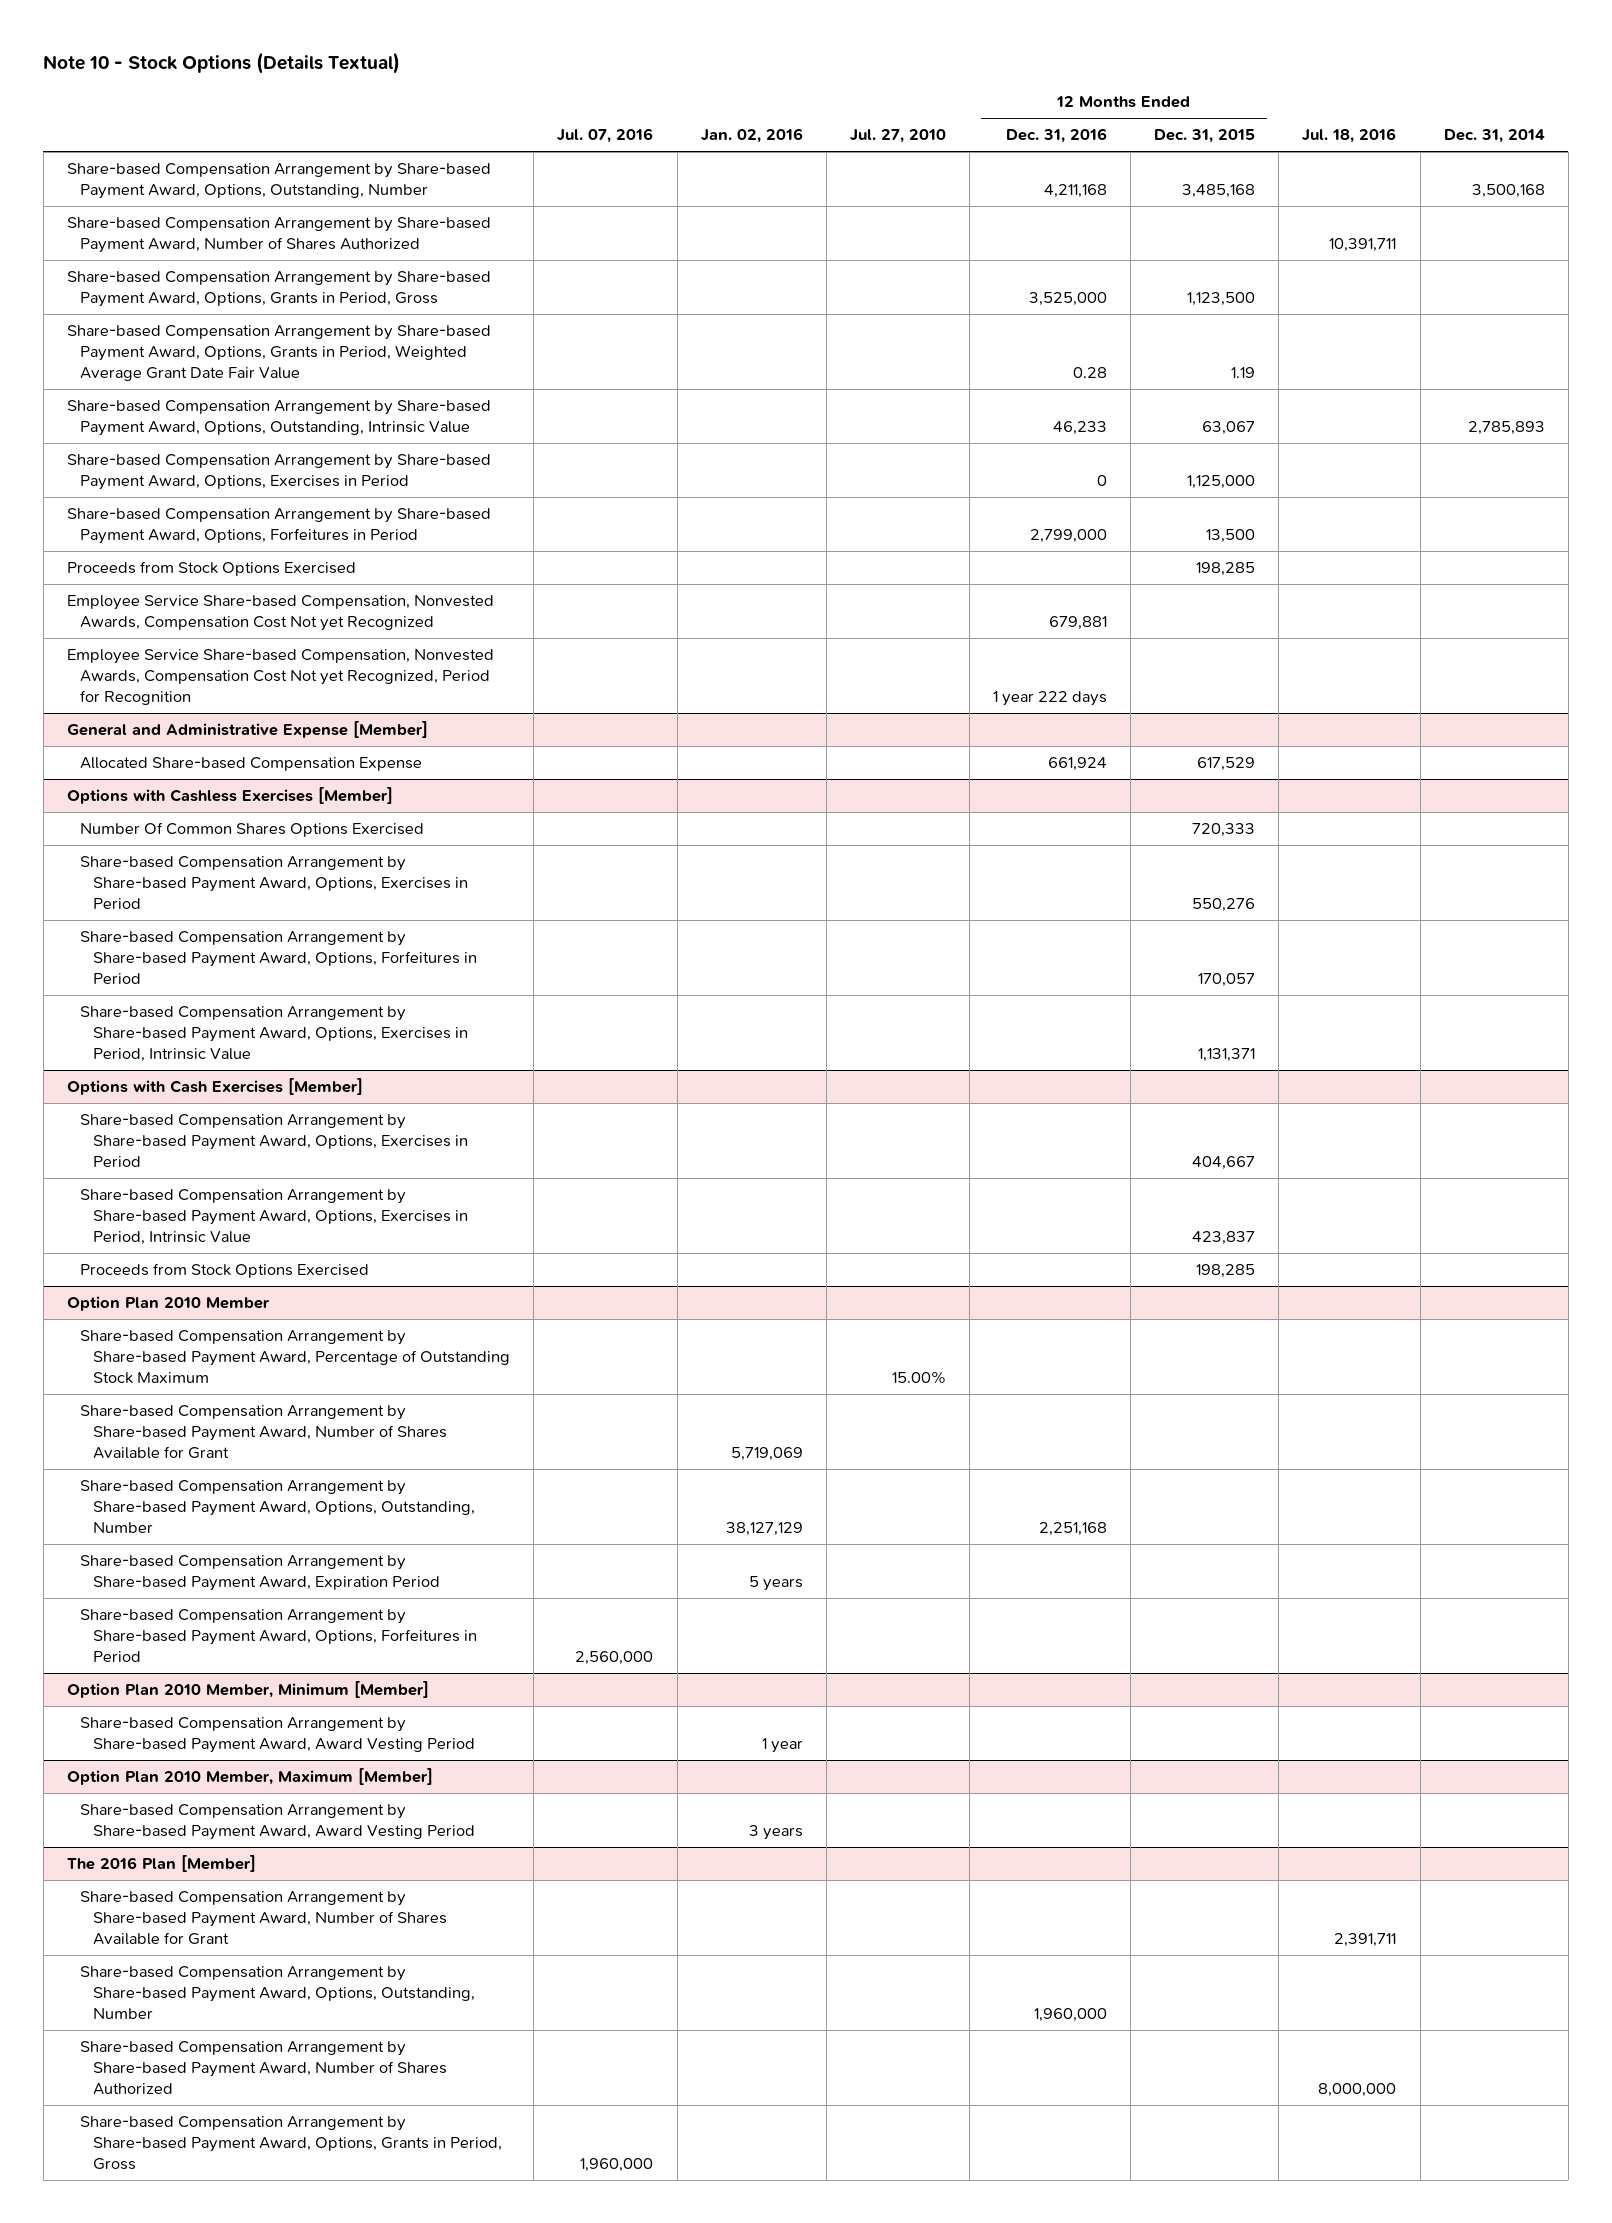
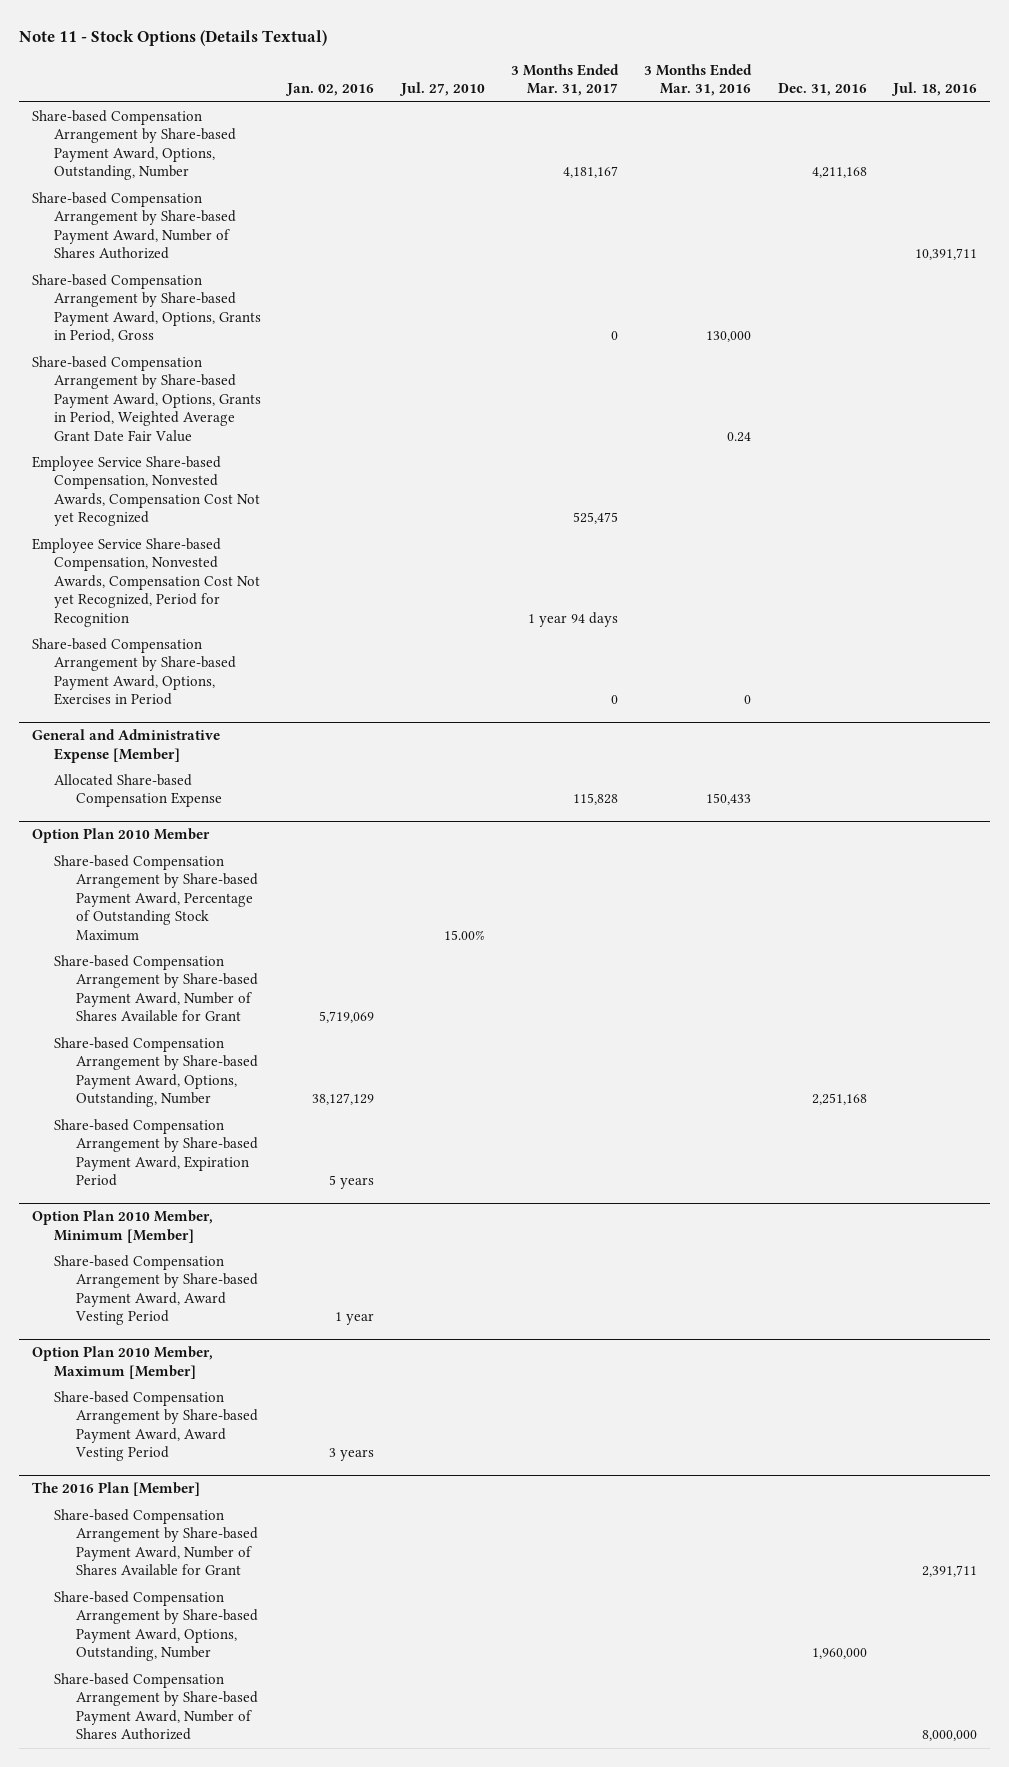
- Note 10 - Stock Options (Details Textual)
+ Note 11 - Stock Options (Details Textual)
- | Jul. 07, 2016 | Jan. 02, 2016 | Jul. 27, 2010 | 12 Months Ended Dec. 31, 2016 | 12 Months Ended Dec. 31, 2015 | Jul. 18, 2016 | Dec. 31, 2014
+ | Jan. 02, 2016 | Jul. 27, 2010 | 3 Months Ended Mar. 31, 2017 | 3 Months Ended Mar. 31, 2016 | Dec. 31, 2016 | Jul. 18, 2016
- Share-based Compensation Arrangement by Share-based Payment Award, Options, Outstanding, Intrinsic Value | | | | 46,233 | 63,067 | | 2,785,893
- Share-based Compensation Arrangement by Share-based Payment Award, Options, Forfeitures in Period | | | | 2,799,000 | 13,500 | |
- Proceeds from Stock Options Exercised | | | | | 198,285 | |
moved down: Share-based Compensation Arrangement by Share-based Payment Award, Options, Exercises in Period | | | 0 | 0 | |
- Options with Cashless Exercises [Member]
- Number Of Common Shares Options Exercised | | | | | 720,333 | |
- Share-based Compensation Arrangement by Share-based Payment Award, Options, Exercises in Period | | | | | 550,276 | |
- Share-based Compensation Arrangement by Share-based Payment Award, Options, Forfeitures in Period | | | | | 170,057 | |
- Share-based Compensation Arrangement by Share-based Payment Award, Options, Exercises in Period, Intrinsic Value | | | | | 1,131,371 | |
- Options with Cash Exercises [Member]
- Share-based Compensation Arrangement by Share-based Payment Award, Options, Exercises in Period | | | | | 404,667 | |
- Share-based Compensation Arrangement by Share-based Payment Award, Options, Exercises in Period, Intrinsic Value | | | | | 423,837 | |
- Proceeds from Stock Options Exercised | | | | | 198,285 | |
@ Option Plan 2010 Member
- Share-based Compensation Arrangement by Share-based Payment Award, Options, Forfeitures in Period | 2,560,000 | | | | | |
@ The 2016 Plan [Member]
- Share-based Compensation Arrangement by Share-based Payment Award, Options, Grants in Period, Gross | 1,960,000 | | | | | |

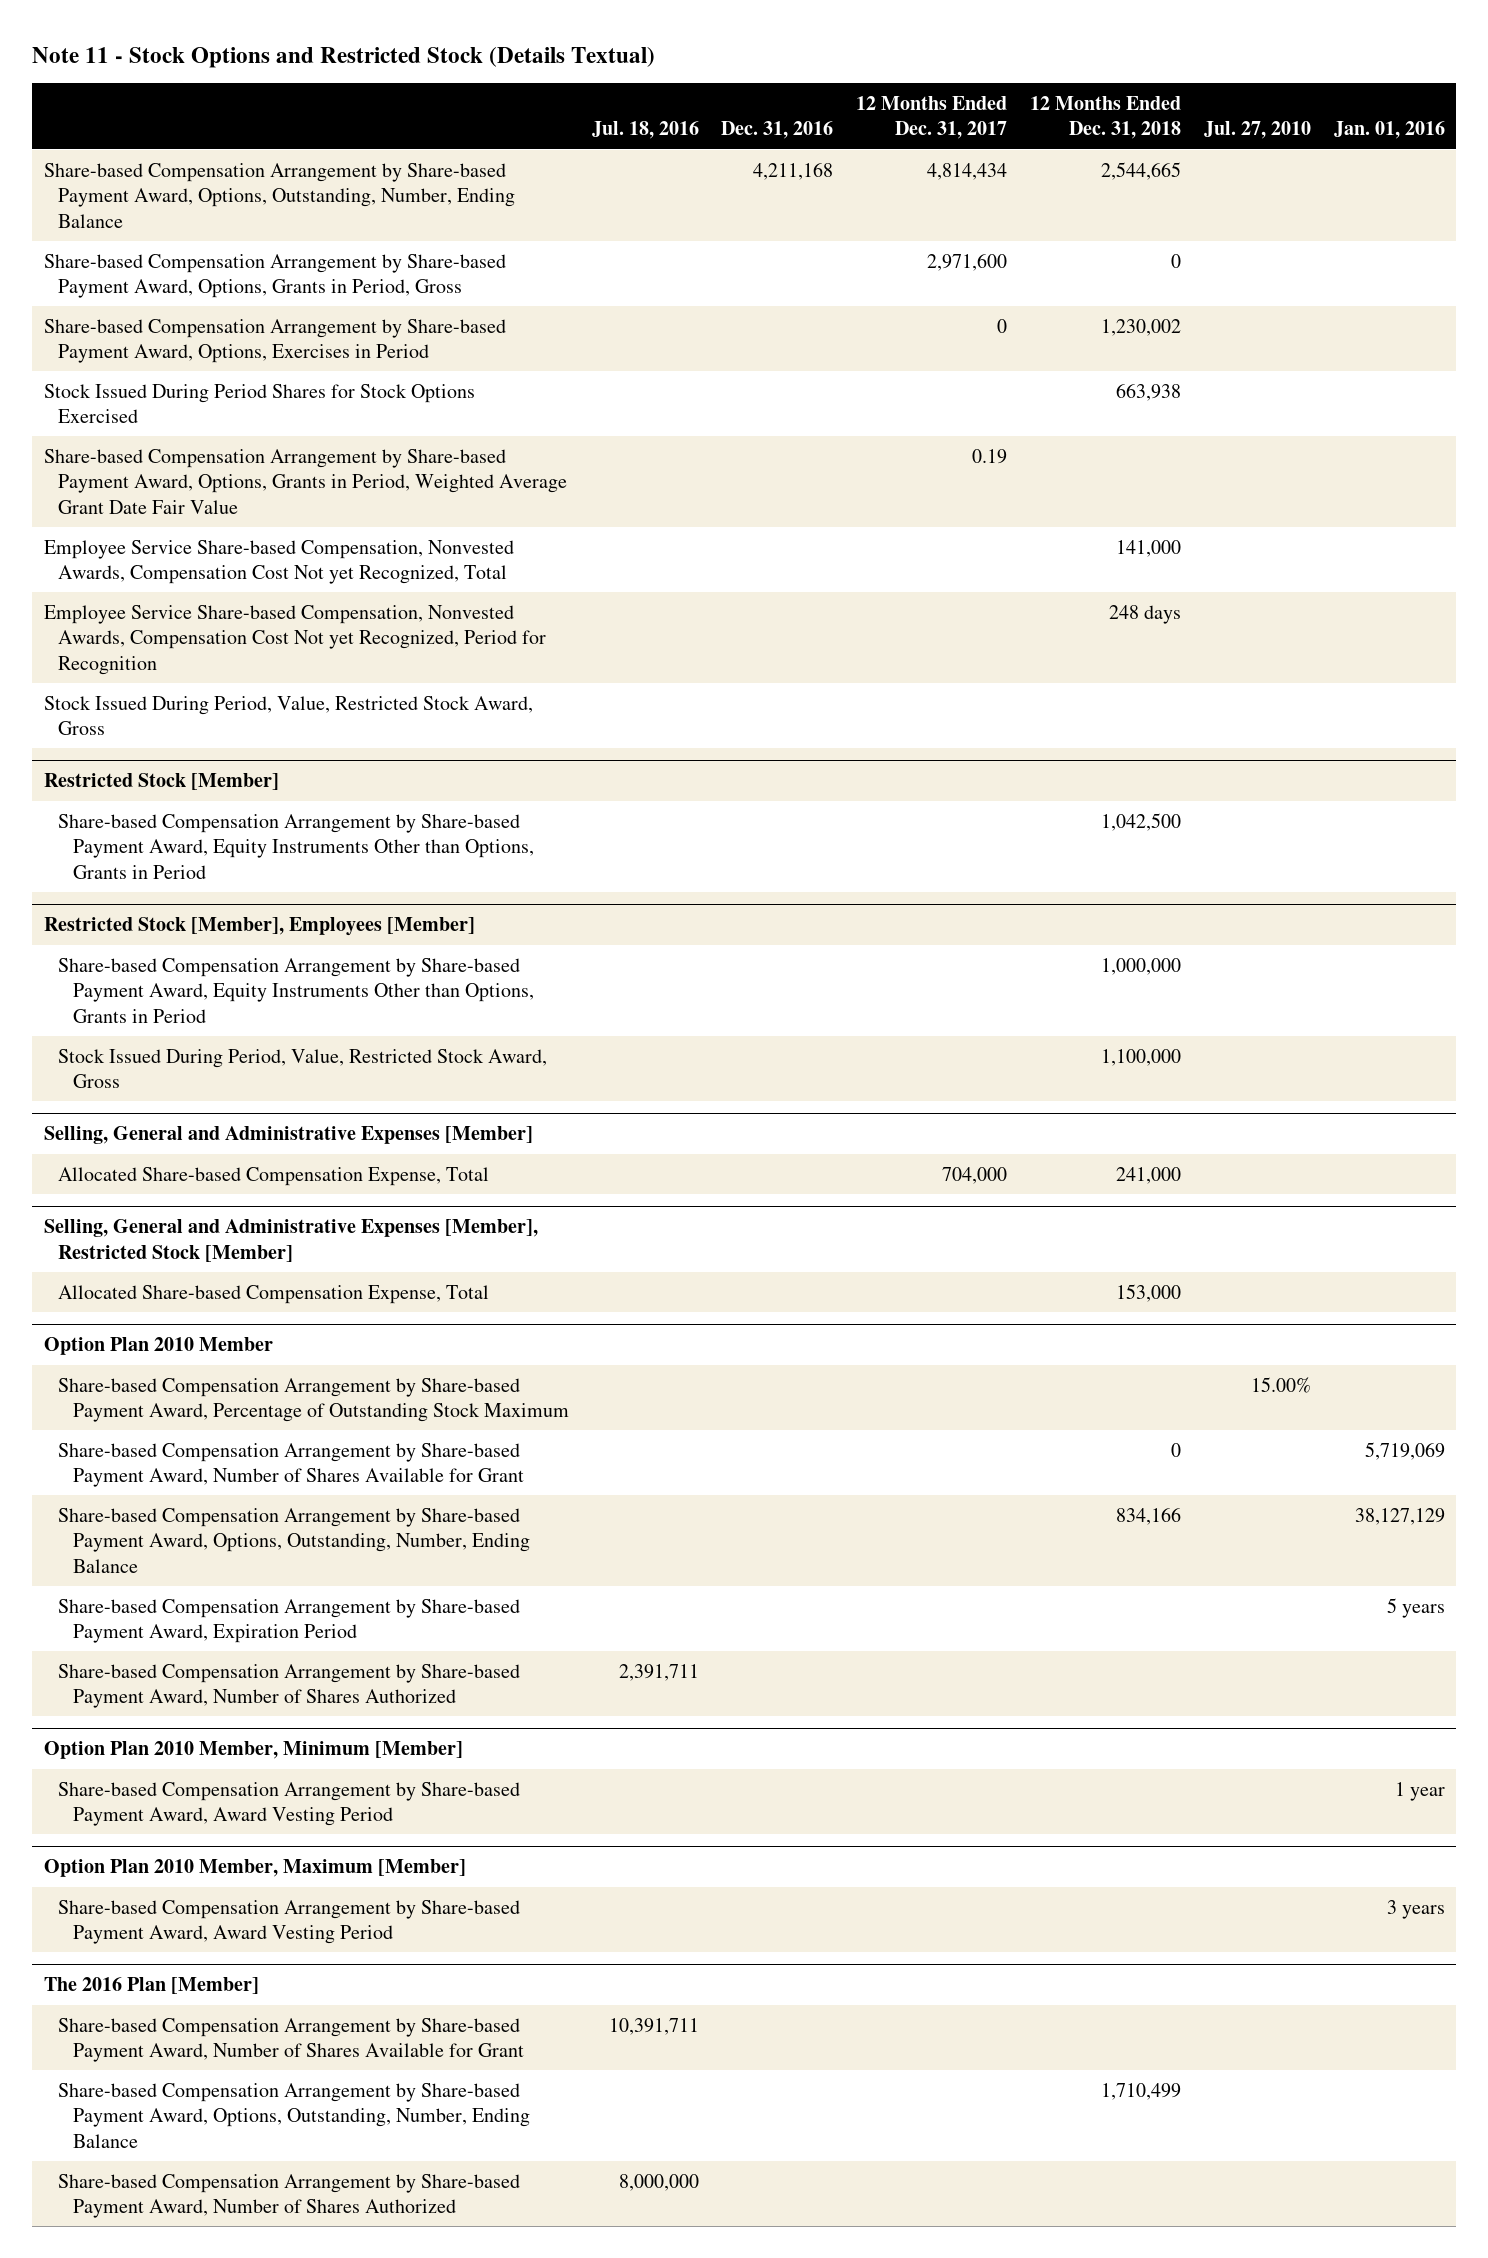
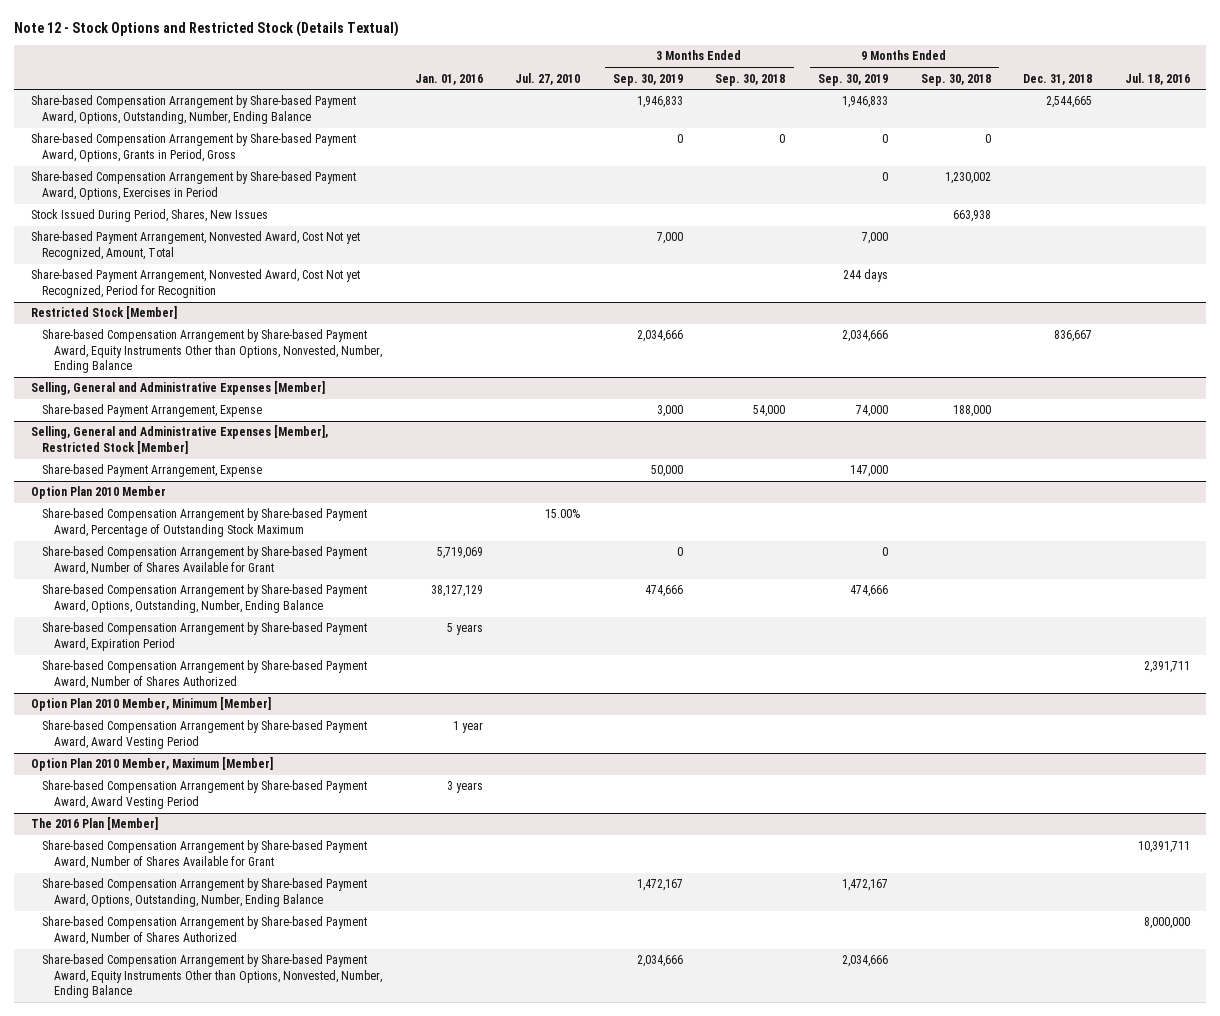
- Note 11 - Stock Options and Restricted Stock (Details Textual)
+ Note 12 - Stock Options and Restricted Stock (Details Textual)
- | Jul. 18, 2016 | Dec. 31, 2016 | 12 Months Ended Dec. 31, 2017 | 12 Months Ended Dec. 31, 2018 | Jul. 27, 2010 | Jan. 01, 2016
+ | Jan. 01, 2016 | Jul. 27, 2010 | 3 Months Ended Sep. 30, 2019 | 3 Months Ended Sep. 30, 2018 | 9 Months Ended Sep. 30, 2019 | 9 Months Ended Sep. 30, 2018 | Dec. 31, 2018 | Jul. 18, 2016
- Stock Issued During Period Shares for Stock Options Exercised | | | | 663,938 | |
- Share-based Compensation Arrangement by Share-based Payment Award, Options, Grants in Period, Weighted Average Grant Date Fair Value | | | 0.19 | | |
- Employee Service Share-based Compensation, Nonvested Awards, Compensation Cost Not yet Recognized, Total | | | | 141,000 | |
- Employee Service Share-based Compensation, Nonvested Awards, Compensation Cost Not yet Recognized, Period for Recognition | | | | 248 days | |
- Stock Issued During Period, Value, Restricted Stock Award, Gross
+ Stock Issued During Period, Shares, New Issues | | | | | | 663,938 | |
+ Share-based Payment Arrangement, Nonvested Award, Cost Not yet Recognized, Amount, Total | | | 7,000 | | 7,000 | | |
+ Share-based Payment Arrangement, Nonvested Award, Cost Not yet Recognized, Period for Recognition | | | | | 244 days | | |
@ Restricted Stock [Member]
- Share-based Compensation Arrangement by Share-based Payment Award, Equity Instruments Other than Options, Grants in Period | | | | 1,042,500 | |
- Restricted Stock [Member], Employees [Member]
- Share-based Compensation Arrangement by Share-based Payment Award, Equity Instruments Other than Options, Grants in Period | | | | 1,000,000 | |
- Stock Issued During Period, Value, Restricted Stock Award, Gross | | | | 1,100,000 | |
@ Restricted Stock [Member]
+ Share-based Compensation Arrangement by Share-based Payment Award, Equity Instruments Other than Options, Nonvested, Number, Ending Balance | | | 2,034,666 | | 2,034,666 | | 836,667 |
@ Selling, General and Administrative Expenses [Member]
- Allocated Share-based Compensation Expense, Total | | | 704,000 | 241,000 | |
+ Share-based Payment Arrangement, Expense | | | 3,000 | 54,000 | 74,000 | 188,000 | |
@ Selling, General and Administrative Expenses [Member], Restricted Stock [Member]
- Allocated Share-based Compensation Expense, Total | | | | 153,000 | |
+ Share-based Payment Arrangement, Expense | | | 50,000 | | 147,000 | | |
@ The 2016 Plan [Member]
+ Share-based Compensation Arrangement by Share-based Payment Award, Equity Instruments Other than Options, Nonvested, Number, Ending Balance | | | 2,034,666 | | 2,034,666 | | |

